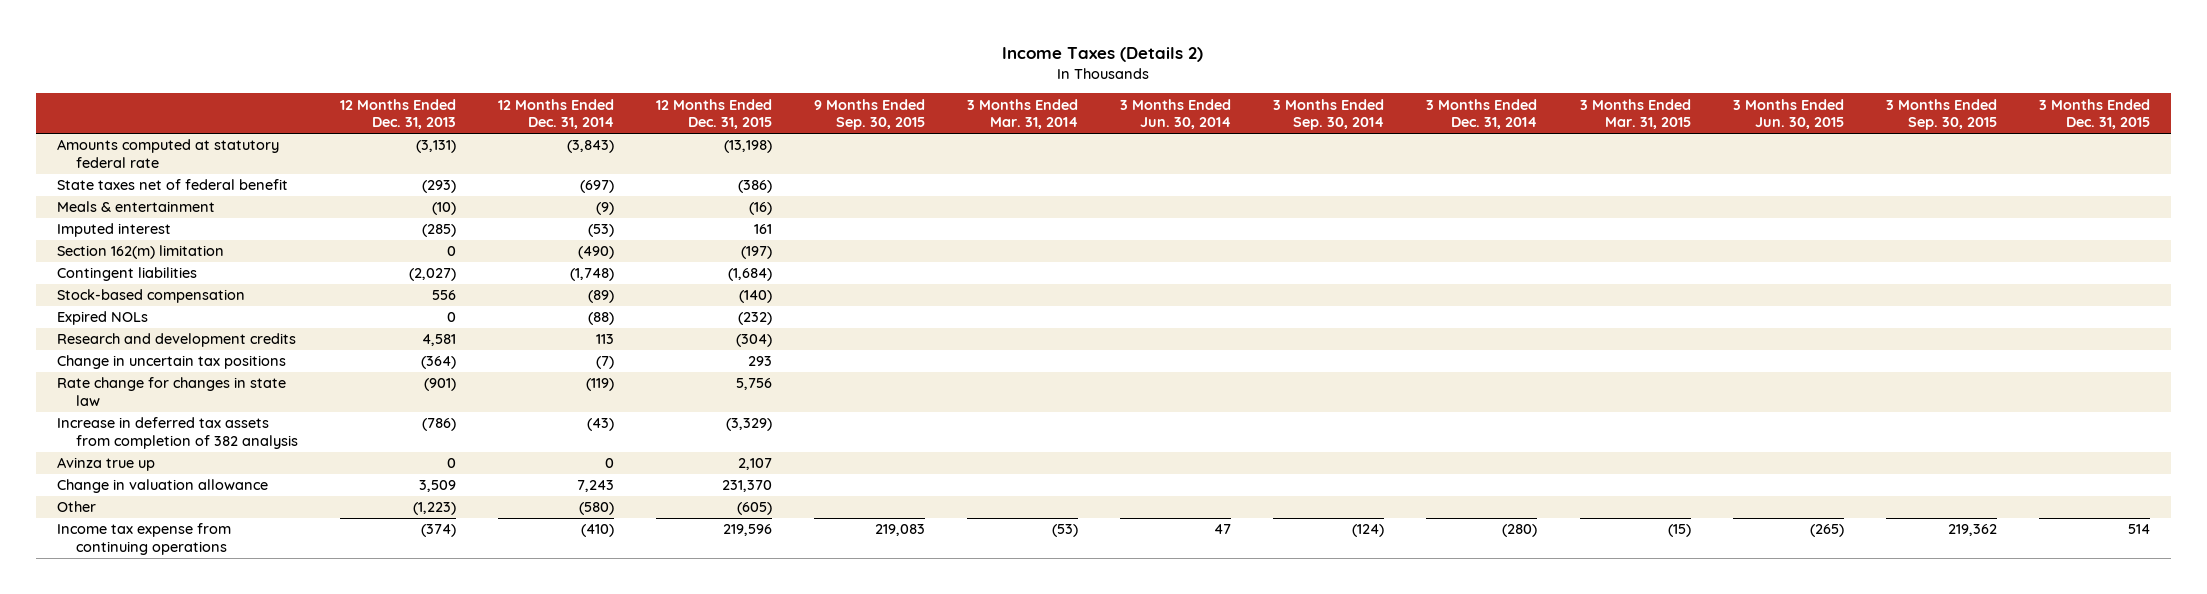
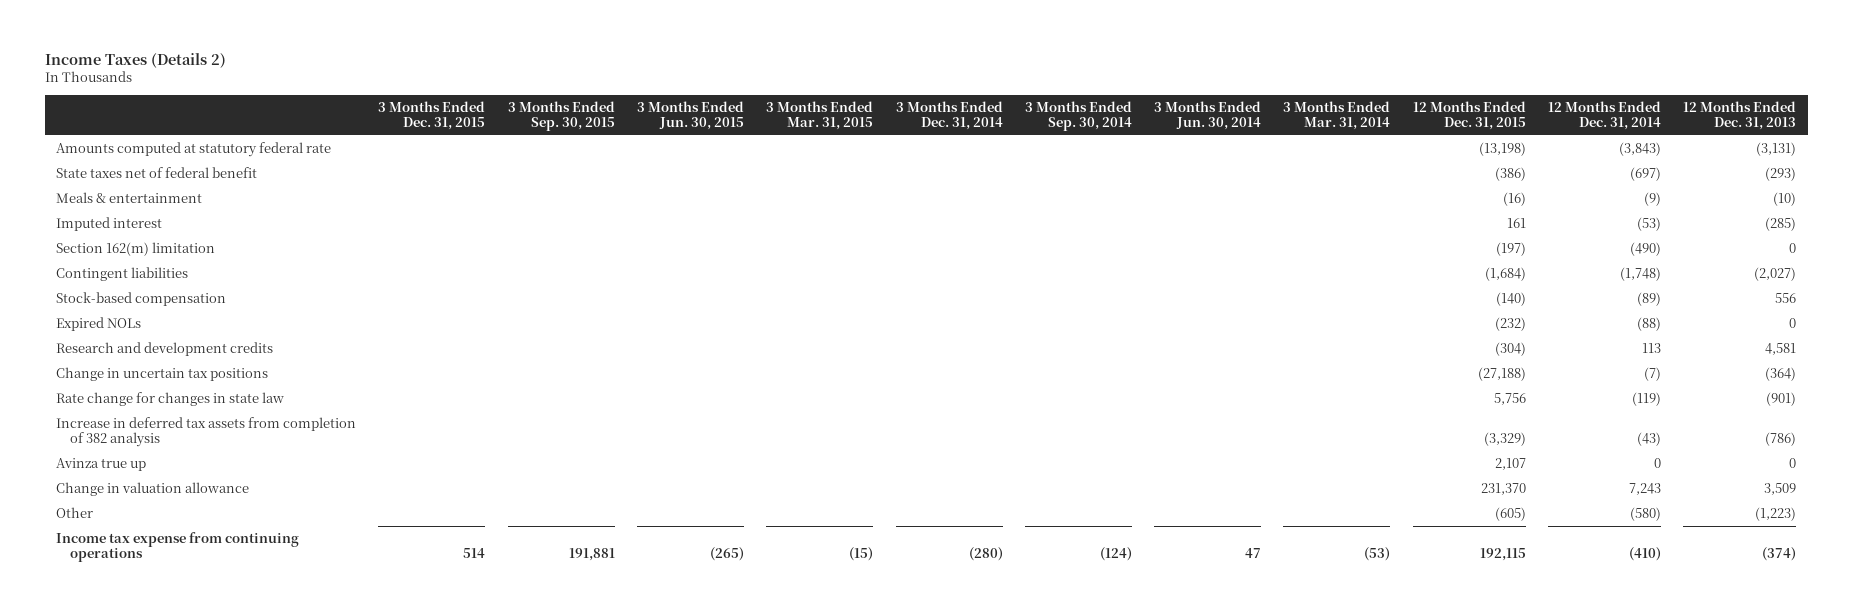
- | 12 Months Ended Dec. 31, 2013 | 12 Months Ended Dec. 31, 2014 | 12 Months Ended Dec. 31, 2015 | 9 Months Ended Sep. 30, 2015 | 3 Months Ended Mar. 31, 2014 | 3 Months Ended Jun. 30, 2014 | 3 Months Ended Sep. 30, 2014 | 3 Months Ended Dec. 31, 2014 | 3 Months Ended Mar. 31, 2015 | 3 Months Ended Jun. 30, 2015 | 3 Months Ended Sep. 30, 2015 | 3 Months Ended Dec. 31, 2015
+ | 3 Months Ended Dec. 31, 2015 | 3 Months Ended Sep. 30, 2015 | 3 Months Ended Jun. 30, 2015 | 3 Months Ended Mar. 31, 2015 | 3 Months Ended Dec. 31, 2014 | 3 Months Ended Sep. 30, 2014 | 3 Months Ended Jun. 30, 2014 | 3 Months Ended Mar. 31, 2014 | 12 Months Ended Dec. 31, 2015 | 12 Months Ended Dec. 31, 2014 | 12 Months Ended Dec. 31, 2013
- Change in uncertain tax positions | (364) | (7) | 293 | | | | | | | | |
+ Change in uncertain tax positions | | | | | | | | | (27,188) | (7) | (364)
- Income tax expense from continuing operations | (374) | (410) | 219,596 | 219,083 | (53) | 47 | (124) | (280) | (15) | (265) | 219,362 | 514
+ Income tax expense from continuing operations | 514 | 191,881 | (265) | (15) | (280) | (124) | 47 | (53) | 192,115 | (410) | (374)

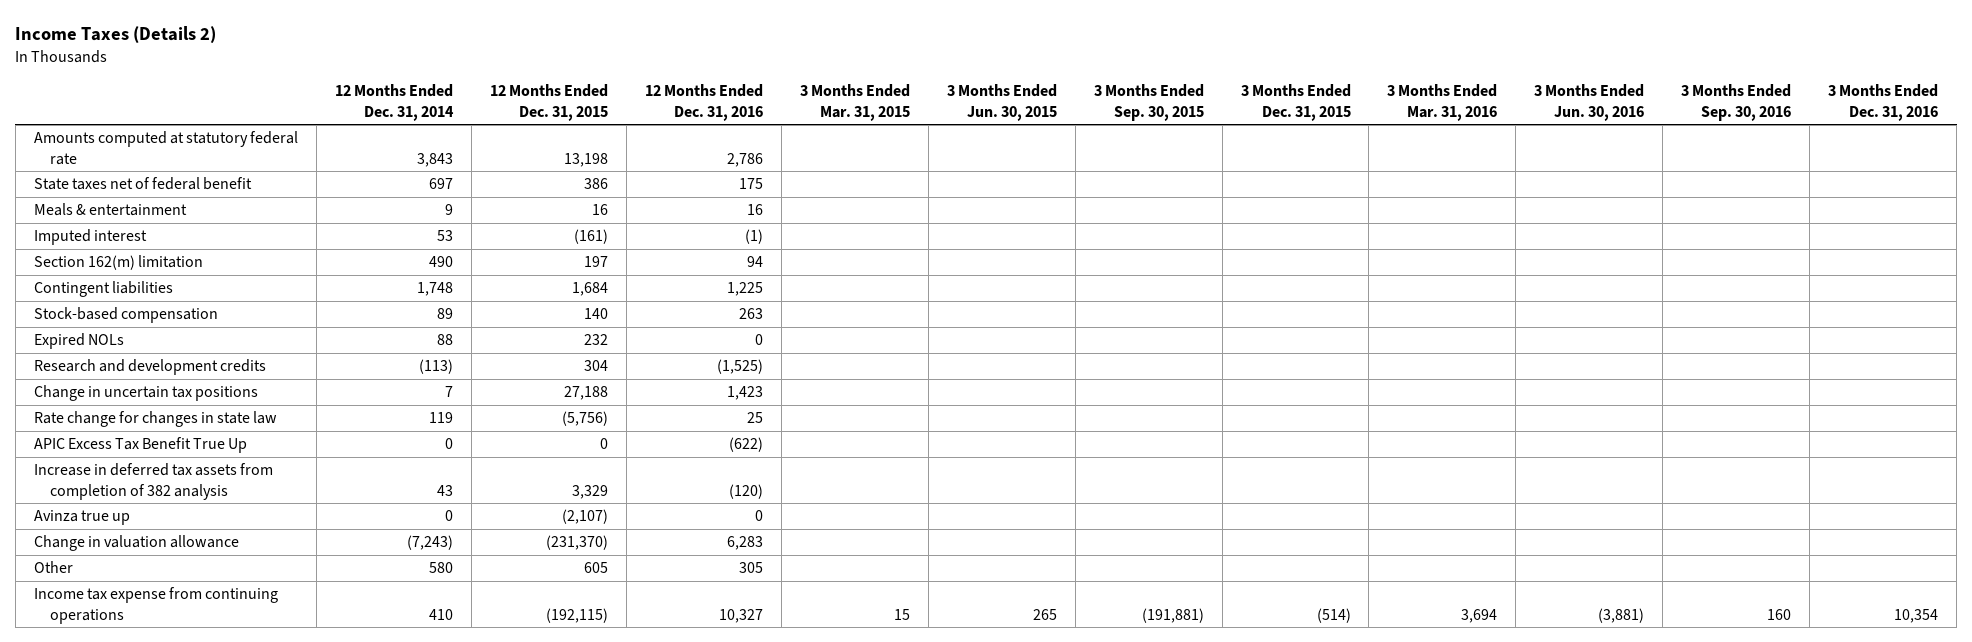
- | 3 Months Ended Dec. 31, 2015 | 3 Months Ended Sep. 30, 2015 | 3 Months Ended Jun. 30, 2015 | 3 Months Ended Mar. 31, 2015 | 3 Months Ended Dec. 31, 2014 | 3 Months Ended Sep. 30, 2014 | 3 Months Ended Jun. 30, 2014 | 3 Months Ended Mar. 31, 2014 | 12 Months Ended Dec. 31, 2015 | 12 Months Ended Dec. 31, 2014 | 12 Months Ended Dec. 31, 2013
+ | 12 Months Ended Dec. 31, 2014 | 12 Months Ended Dec. 31, 2015 | 12 Months Ended Dec. 31, 2016 | 3 Months Ended Mar. 31, 2015 | 3 Months Ended Jun. 30, 2015 | 3 Months Ended Sep. 30, 2015 | 3 Months Ended Dec. 31, 2015 | 3 Months Ended Mar. 31, 2016 | 3 Months Ended Jun. 30, 2016 | 3 Months Ended Sep. 30, 2016 | 3 Months Ended Dec. 31, 2016
- Amounts computed at statutory federal rate | | | | | | | | | (13,198) | (3,843) | (3,131)
- State taxes net of federal benefit | | | | | | | | | (386) | (697) | (293)
- Meals & entertainment | | | | | | | | | (16) | (9) | (10)
- Imputed interest | | | | | | | | | 161 | (53) | (285)
- Section 162(m) limitation | | | | | | | | | (197) | (490) | 0
- Contingent liabilities | | | | | | | | | (1,684) | (1,748) | (2,027)
- Stock-based compensation | | | | | | | | | (140) | (89) | 556
- Expired NOLs | | | | | | | | | (232) | (88) | 0
- Research and development credits | | | | | | | | | (304) | 113 | 4,581
- Change in uncertain tax positions | | | | | | | | | (27,188) | (7) | (364)
- Rate change for changes in state law | | | | | | | | | 5,756 | (119) | (901)
- Increase in deferred tax assets from completion of 382 analysis | | | | | | | | | (3,329) | (43) | (786)
- Avinza true up | | | | | | | | | 2,107 | 0 | 0
- Change in valuation allowance | | | | | | | | | 231,370 | 7,243 | 3,509
- Other | | | | | | | | | (605) | (580) | (1,223)
- Income tax expense from continuing operations | 514 | 191,881 | (265) | (15) | (280) | (124) | 47 | (53) | 192,115 | (410) | (374)
+ Amounts computed at statutory federal rate | 3,843 | 13,198 | 2,786 | | | | | | | |
+ State taxes net of federal benefit | 697 | 386 | 175 | | | | | | | |
+ Meals & entertainment | 9 | 16 | 16 | | | | | | | |
+ Imputed interest | 53 | (161) | (1) | | | | | | | |
+ Section 162(m) limitation | 490 | 197 | 94 | | | | | | | |
+ Contingent liabilities | 1,748 | 1,684 | 1,225 | | | | | | | |
+ Stock-based compensation | 89 | 140 | 263 | | | | | | | |
+ Expired NOLs | 88 | 232 | 0 | | | | | | | |
+ Research and development credits | (113) | 304 | (1,525) | | | | | | | |
+ Change in uncertain tax positions | 7 | 27,188 | 1,423 | | | | | | | |
+ Rate change for changes in state law | 119 | (5,756) | 25 | | | | | | | |
+ APIC Excess Tax Benefit True Up | 0 | 0 | (622) | | | | | | | |
+ Increase in deferred tax assets from completion of 382 analysis | 43 | 3,329 | (120) | | | | | | | |
+ Avinza true up | 0 | (2,107) | 0 | | | | | | | |
+ Change in valuation allowance | (7,243) | (231,370) | 6,283 | | | | | | | |
+ Other | 580 | 605 | 305 | | | | | | | |
+ Income tax expense from continuing operations | 410 | (192,115) | 10,327 | 15 | 265 | (191,881) | (514) | 3,694 | (3,881) | 160 | 10,354

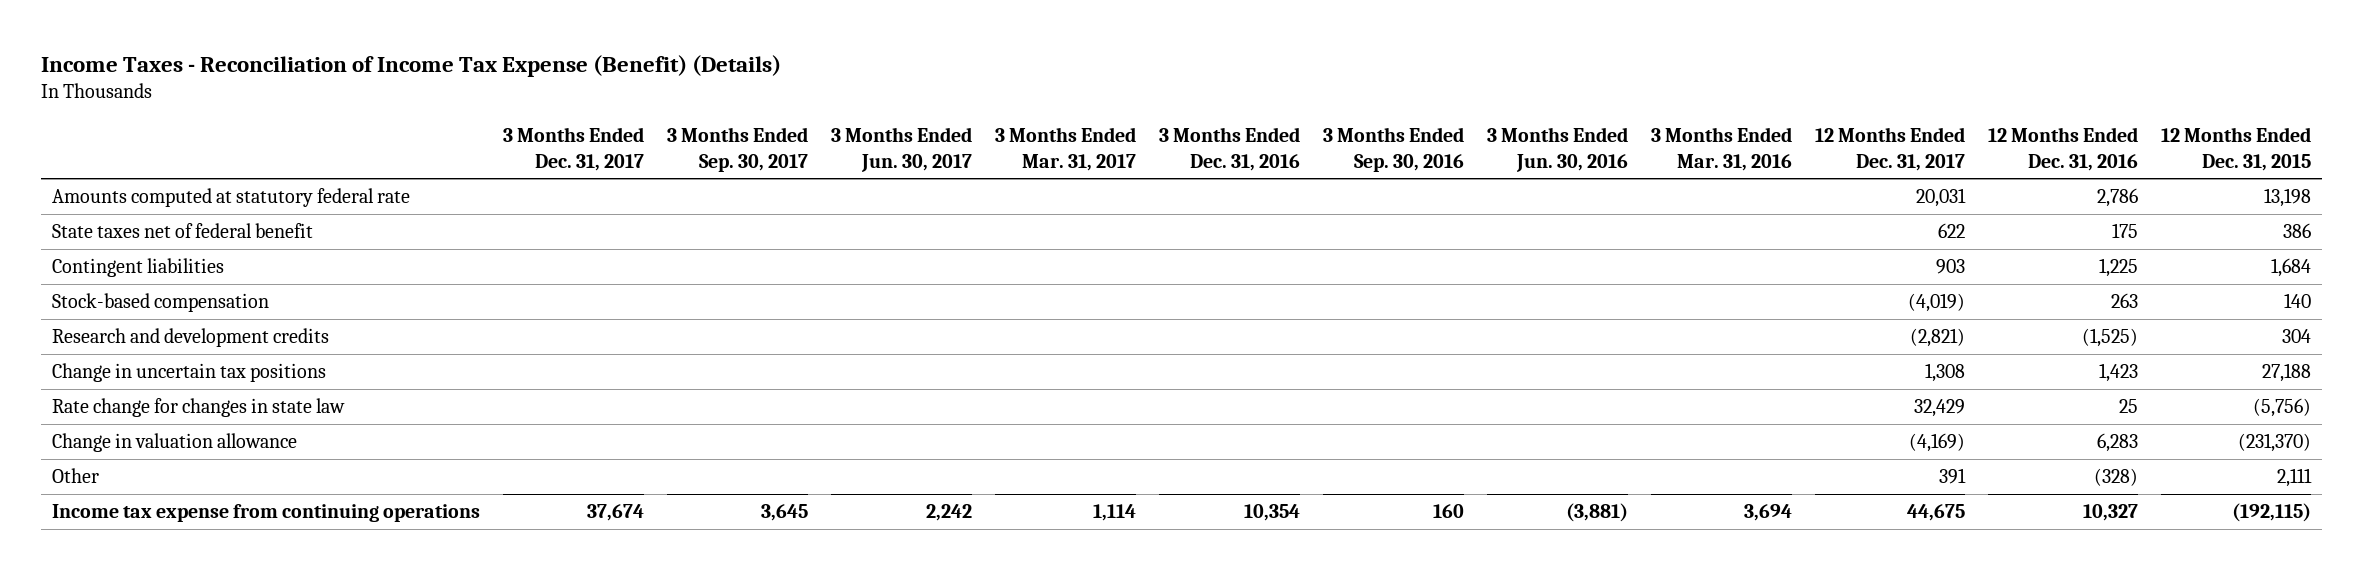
- Income Taxes (Details 2)
+ Income Taxes - Reconciliation of Income Tax Expense (Benefit) (Details)
- | 12 Months Ended Dec. 31, 2014 | 12 Months Ended Dec. 31, 2015 | 12 Months Ended Dec. 31, 2016 | 3 Months Ended Mar. 31, 2015 | 3 Months Ended Jun. 30, 2015 | 3 Months Ended Sep. 30, 2015 | 3 Months Ended Dec. 31, 2015 | 3 Months Ended Mar. 31, 2016 | 3 Months Ended Jun. 30, 2016 | 3 Months Ended Sep. 30, 2016 | 3 Months Ended Dec. 31, 2016
+ | 3 Months Ended Dec. 31, 2017 | 3 Months Ended Sep. 30, 2017 | 3 Months Ended Jun. 30, 2017 | 3 Months Ended Mar. 31, 2017 | 3 Months Ended Dec. 31, 2016 | 3 Months Ended Sep. 30, 2016 | 3 Months Ended Jun. 30, 2016 | 3 Months Ended Mar. 31, 2016 | 12 Months Ended Dec. 31, 2017 | 12 Months Ended Dec. 31, 2016 | 12 Months Ended Dec. 31, 2015
- Meals & entertainment | 9 | 16 | 16 | | | | | | | |
- Imputed interest | 53 | (161) | (1) | | | | | | | |
- Section 162(m) limitation | 490 | 197 | 94 | | | | | | | |
- Expired NOLs | 88 | 232 | 0 | | | | | | | |
- APIC Excess Tax Benefit True Up | 0 | 0 | (622) | | | | | | | |
- Increase in deferred tax assets from completion of 382 analysis | 43 | 3,329 | (120) | | | | | | | |
- Avinza true up | 0 | (2,107) | 0 | | | | | | | |
- Other | 580 | 605 | 305 | | | | | | | |
+ Other | | | | | | | | | 391 | (328) | 2,111

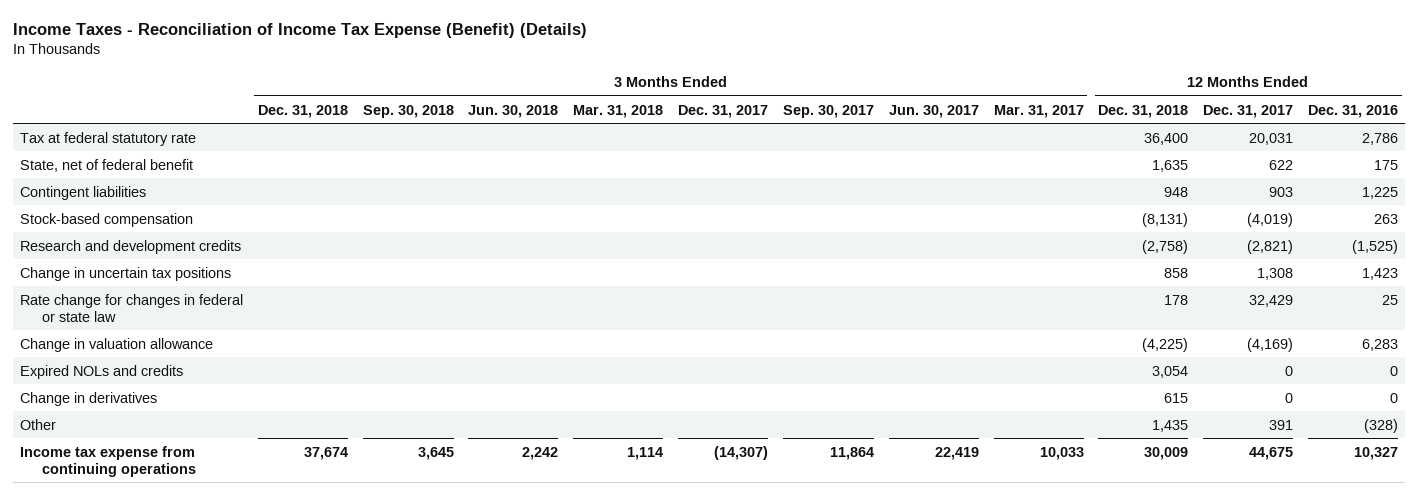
- | 3 Months Ended Dec. 31, 2017 | 3 Months Ended Sep. 30, 2017 | 3 Months Ended Jun. 30, 2017 | 3 Months Ended Mar. 31, 2017 | 3 Months Ended Dec. 31, 2016 | 3 Months Ended Sep. 30, 2016 | 3 Months Ended Jun. 30, 2016 | 3 Months Ended Mar. 31, 2016 | 12 Months Ended Dec. 31, 2017 | 12 Months Ended Dec. 31, 2016 | 12 Months Ended Dec. 31, 2015
+ | 3 Months Ended Dec. 31, 2018 | 3 Months Ended Sep. 30, 2018 | 3 Months Ended Jun. 30, 2018 | 3 Months Ended Mar. 31, 2018 | 3 Months Ended Dec. 31, 2017 | 3 Months Ended Sep. 30, 2017 | 3 Months Ended Jun. 30, 2017 | 3 Months Ended Mar. 31, 2017 | 12 Months Ended Dec. 31, 2018 | 12 Months Ended Dec. 31, 2017 | 12 Months Ended Dec. 31, 2016
- Amounts computed at statutory federal rate | | | | | | | | | 20,031 | 2,786 | 13,198
- State taxes net of federal benefit | | | | | | | | | 622 | 175 | 386
+ Tax at federal statutory rate | | | | | | | | | 36,400 | 20,031 | 2,786
+ State, net of federal benefit | | | | | | | | | 1,635 | 622 | 175
- Rate change for changes in state law | | | | | | | | | 32,429 | 25 | (5,756)
+ Rate change for changes in federal or state law | | | | | | | | | 178 | 32,429 | 25
+ Expired NOLs and credits | | | | | | | | | 3,054 | 0 | 0
+ Change in derivatives | | | | | | | | | 615 | 0 | 0
- Income tax expense from continuing operations | 37,674 | 3,645 | 2,242 | 1,114 | 10,354 | 160 | (3,881) | 3,694 | 44,675 | 10,327 | (192,115)
+ Income tax expense from continuing operations | 37,674 | 3,645 | 2,242 | 1,114 | (14,307) | 11,864 | 22,419 | 10,033 | 30,009 | 44,675 | 10,327

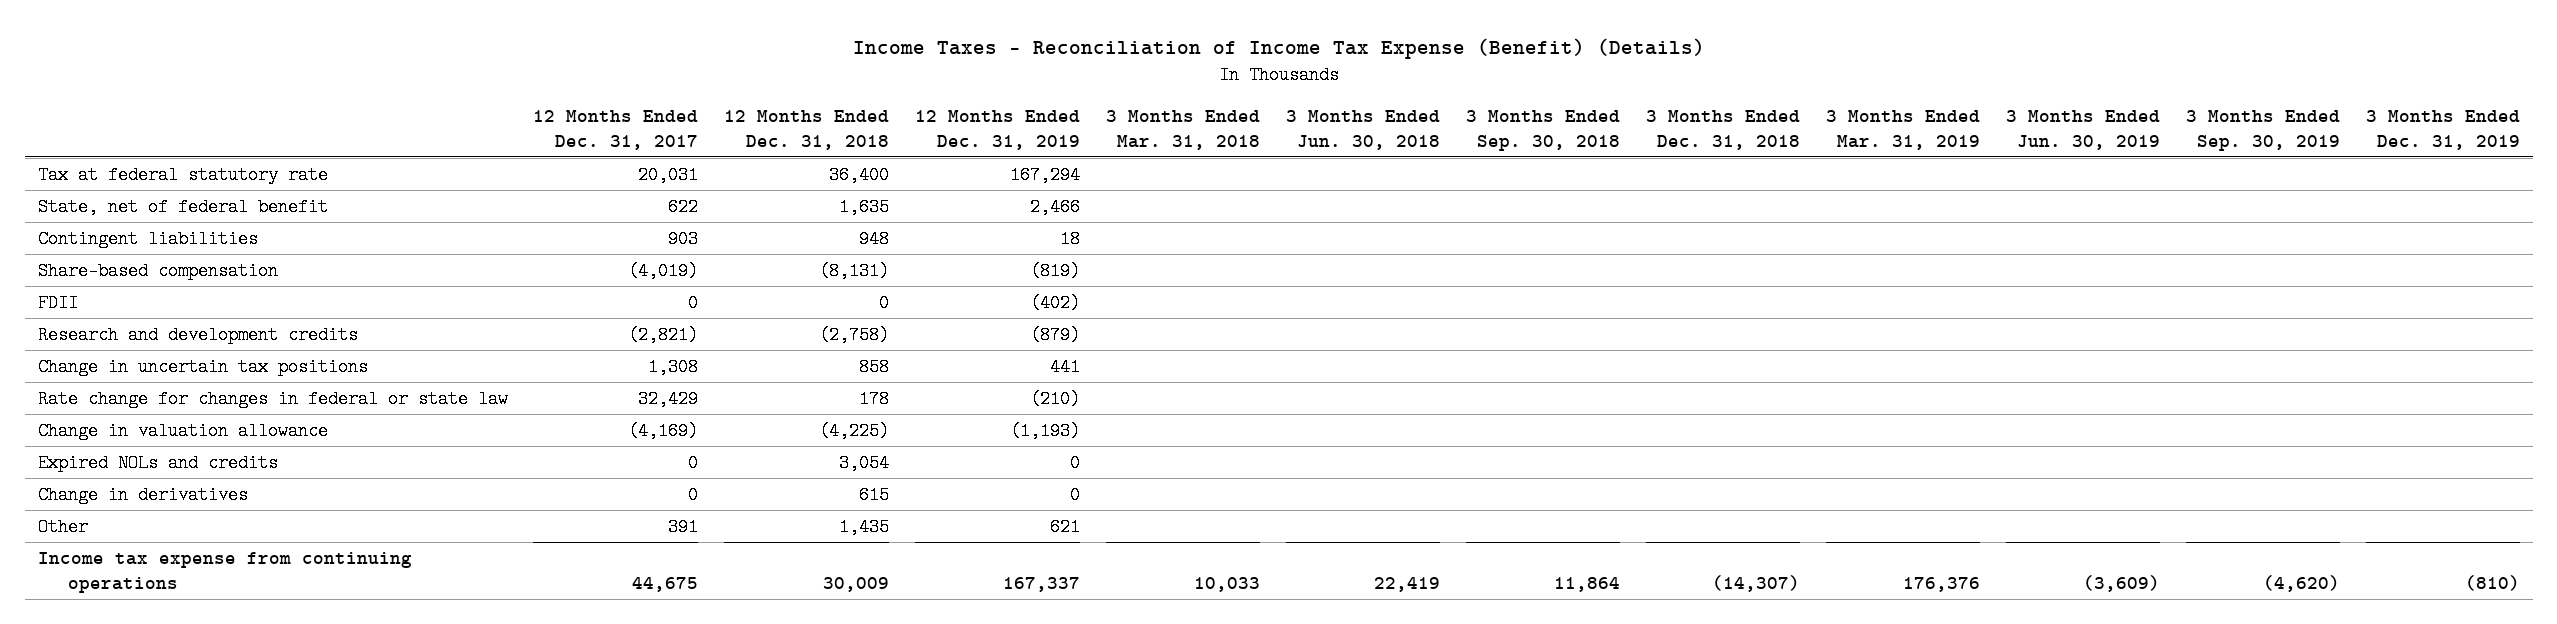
- | 3 Months Ended Dec. 31, 2018 | 3 Months Ended Sep. 30, 2018 | 3 Months Ended Jun. 30, 2018 | 3 Months Ended Mar. 31, 2018 | 3 Months Ended Dec. 31, 2017 | 3 Months Ended Sep. 30, 2017 | 3 Months Ended Jun. 30, 2017 | 3 Months Ended Mar. 31, 2017 | 12 Months Ended Dec. 31, 2018 | 12 Months Ended Dec. 31, 2017 | 12 Months Ended Dec. 31, 2016
+ | 12 Months Ended Dec. 31, 2017 | 12 Months Ended Dec. 31, 2018 | 12 Months Ended Dec. 31, 2019 | 3 Months Ended Mar. 31, 2018 | 3 Months Ended Jun. 30, 2018 | 3 Months Ended Sep. 30, 2018 | 3 Months Ended Dec. 31, 2018 | 3 Months Ended Mar. 31, 2019 | 3 Months Ended Jun. 30, 2019 | 3 Months Ended Sep. 30, 2019 | 3 Months Ended Dec. 31, 2019
- Stock-based compensation | | | | | | | | | (8,131) | (4,019) | 263
+ Share-based compensation | (4,019) | (8,131) | (819) | | | | | | | |
+ FDII | 0 | 0 | (402) | | | | | | | |
- Income tax expense from continuing operations | 37,674 | 3,645 | 2,242 | 1,114 | (14,307) | 11,864 | 22,419 | 10,033 | 30,009 | 44,675 | 10,327
+ Income tax expense from continuing operations | 44,675 | 30,009 | 167,337 | 10,033 | 22,419 | 11,864 | (14,307) | 176,376 | (3,609) | (4,620) | (810)

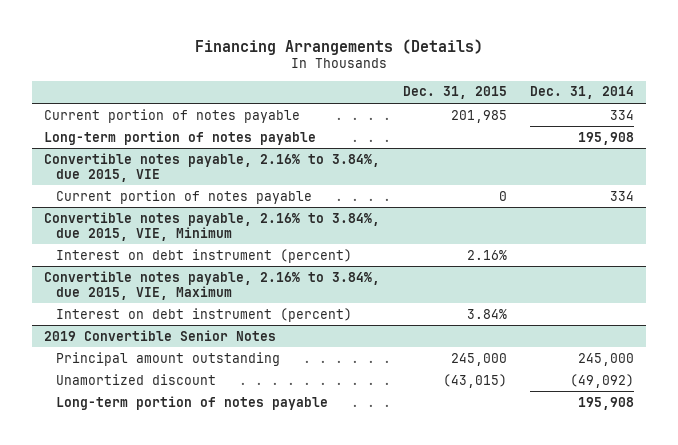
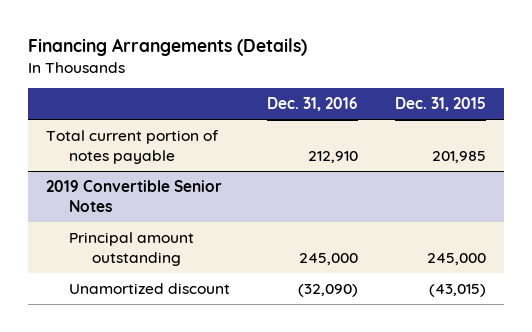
- | Dec. 31, 2015 | Dec. 31, 2014
+ | Dec. 31, 2016 | Dec. 31, 2015
- Current portion of notes payable | 201,985 | 334
- Long-term portion of notes payable | | 195,908
- Convertible notes payable, 2.16% to 3.84%, due 2015, VIE
- Current portion of notes payable | 0 | 334
- Convertible notes payable, 2.16% to 3.84%, due 2015, VIE, Minimum
- Interest on debt instrument (percent) | 2.16% |
- Convertible notes payable, 2.16% to 3.84%, due 2015, VIE, Maximum
- Interest on debt instrument (percent) | 3.84% |
+ Total current portion of notes payable | 212,910 | 201,985
@ 2019 Convertible Senior Notes
- Long-term portion of notes payable | | 195,908

